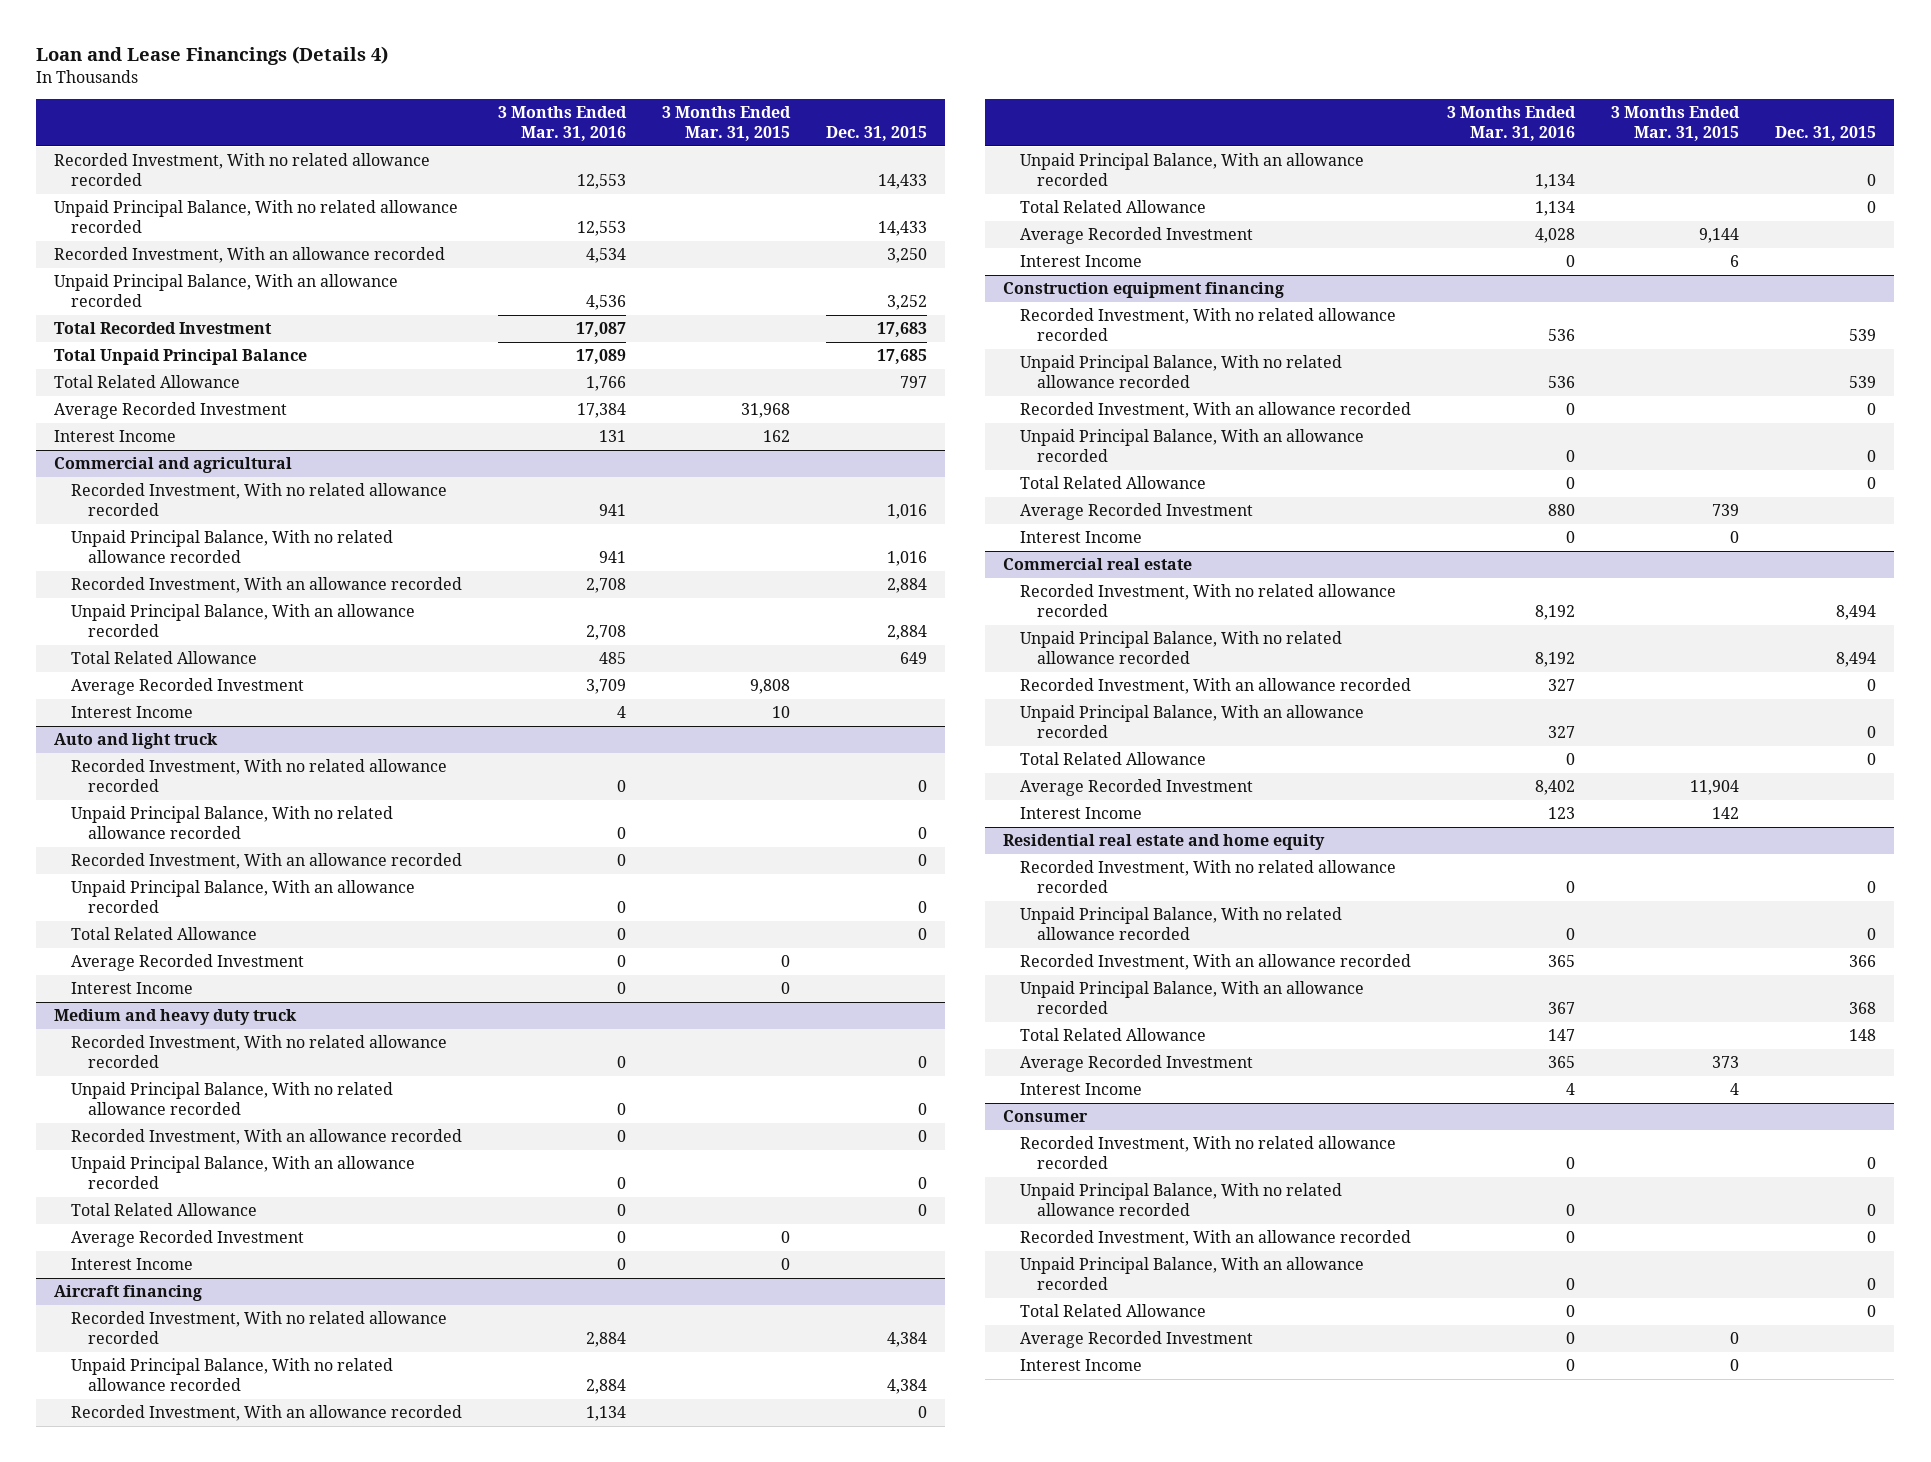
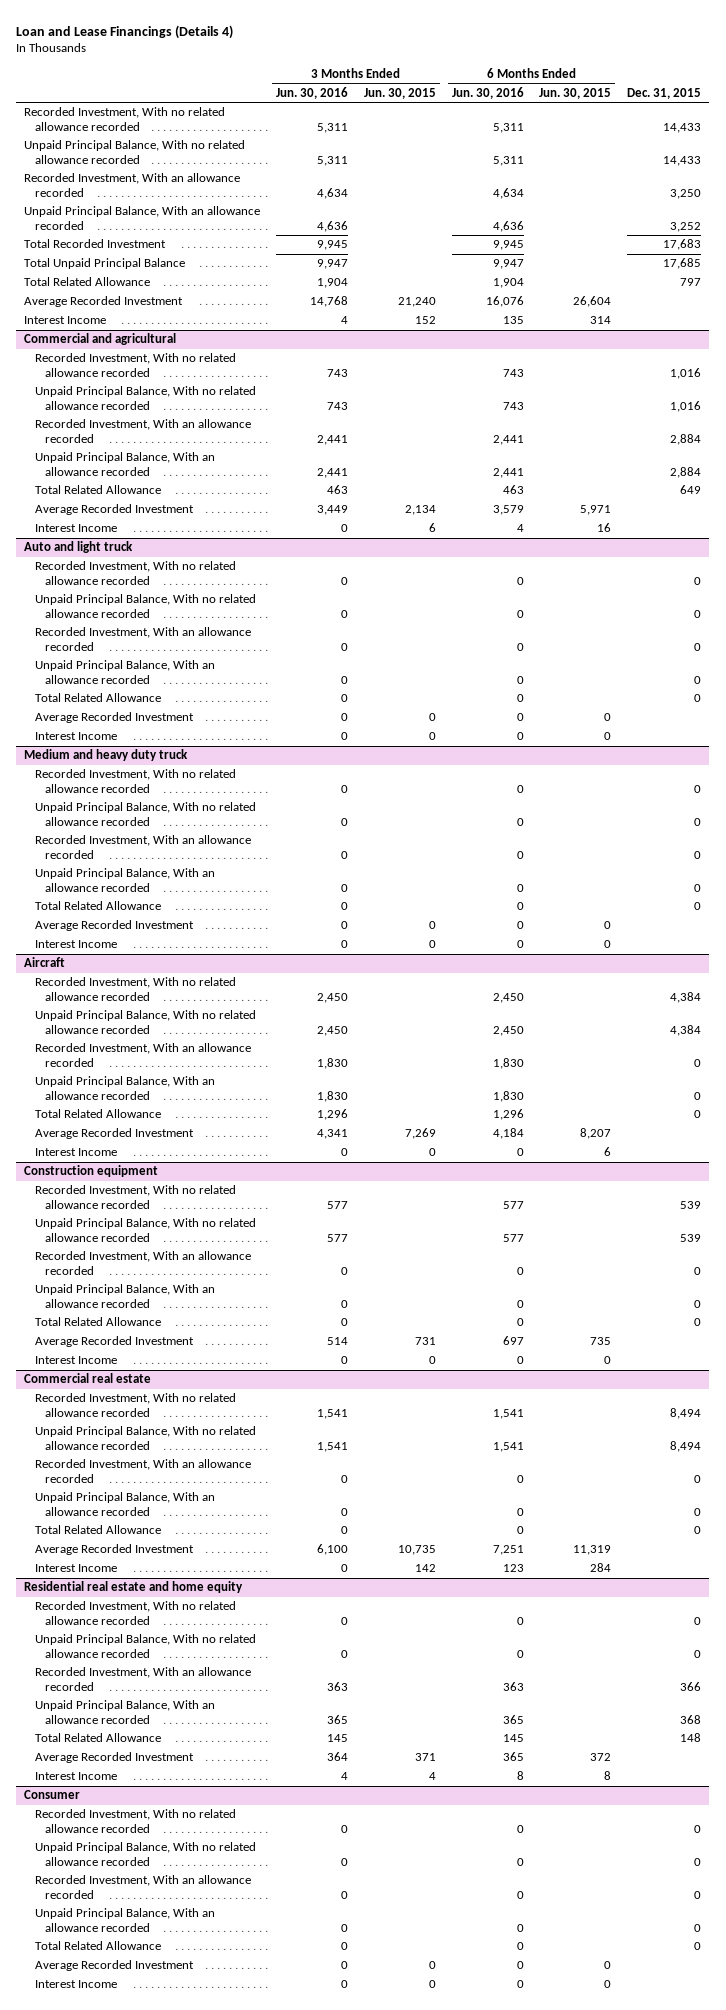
- | 3 Months Ended Mar. 31, 2016 | 3 Months Ended Mar. 31, 2015 | Dec. 31, 2015
+ | 3 Months Ended Jun. 30, 2016 | 3 Months Ended Jun. 30, 2015 | 6 Months Ended Jun. 30, 2016 | 6 Months Ended Jun. 30, 2015 | Dec. 31, 2015
- Aircraft financing
+ Aircraft
- Construction equipment financing
+ Construction equipment

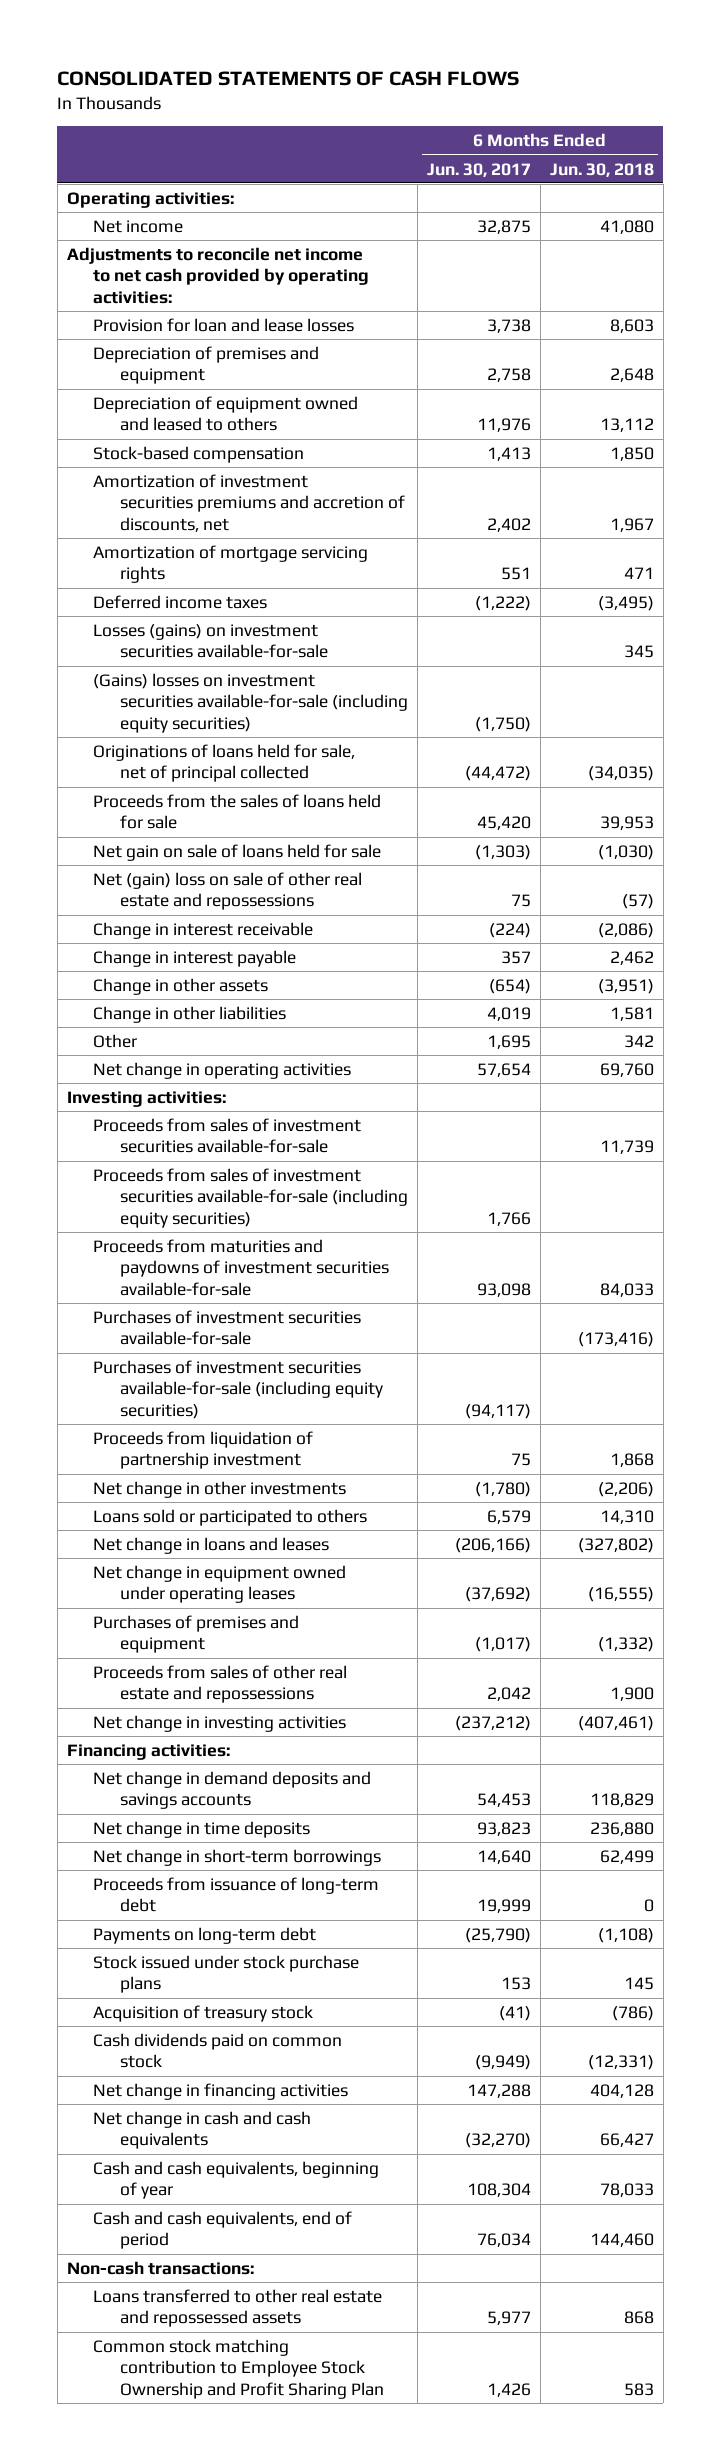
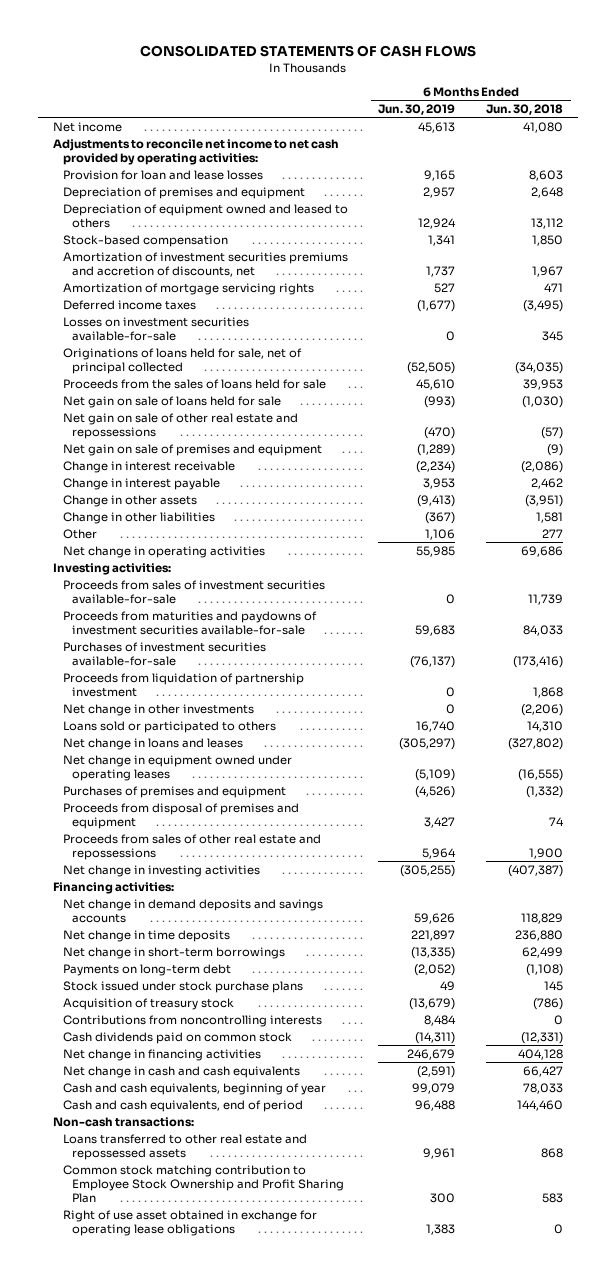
- | 6 Months Ended Jun. 30, 2017 | 6 Months Ended Jun. 30, 2018
+ | 6 Months Ended Jun. 30, 2019 | 6 Months Ended Jun. 30, 2018
- Operating activities:
- Losses (gains) on investment securities available-for-sale | | 345
- (Gains) losses on investment securities available-for-sale (including equity securities) | (1,750) |
+ Losses on investment securities available-for-sale | 0 | 345
- Net (gain) loss on sale of other real estate and repossessions | 75 | (57)
+ Net gain on sale of other real estate and repossessions | (470) | (57)
+ Net gain on sale of premises and equipment | (1,289) | (9)
- Other | 1,695 | 342
- Net change in operating activities | 57,654 | 69,760
+ Other | 1,106 | 277
+ Net change in operating activities | 55,985 | 69,686
- Proceeds from sales of investment securities available-for-sale (including equity securities) | 1,766 |
- Purchases of investment securities available-for-sale (including equity securities) | (94,117) |
+ Proceeds from disposal of premises and equipment | 3,427 | 74
- Net change in investing activities | (237,212) | (407,461)
+ Net change in investing activities | (305,255) | (407,387)
- Proceeds from issuance of long-term debt | 19,999 | 0
+ Contributions from noncontrolling interests | 8,484 | 0
+ Right of use asset obtained in exchange for operating lease obligations | 1,383 | 0

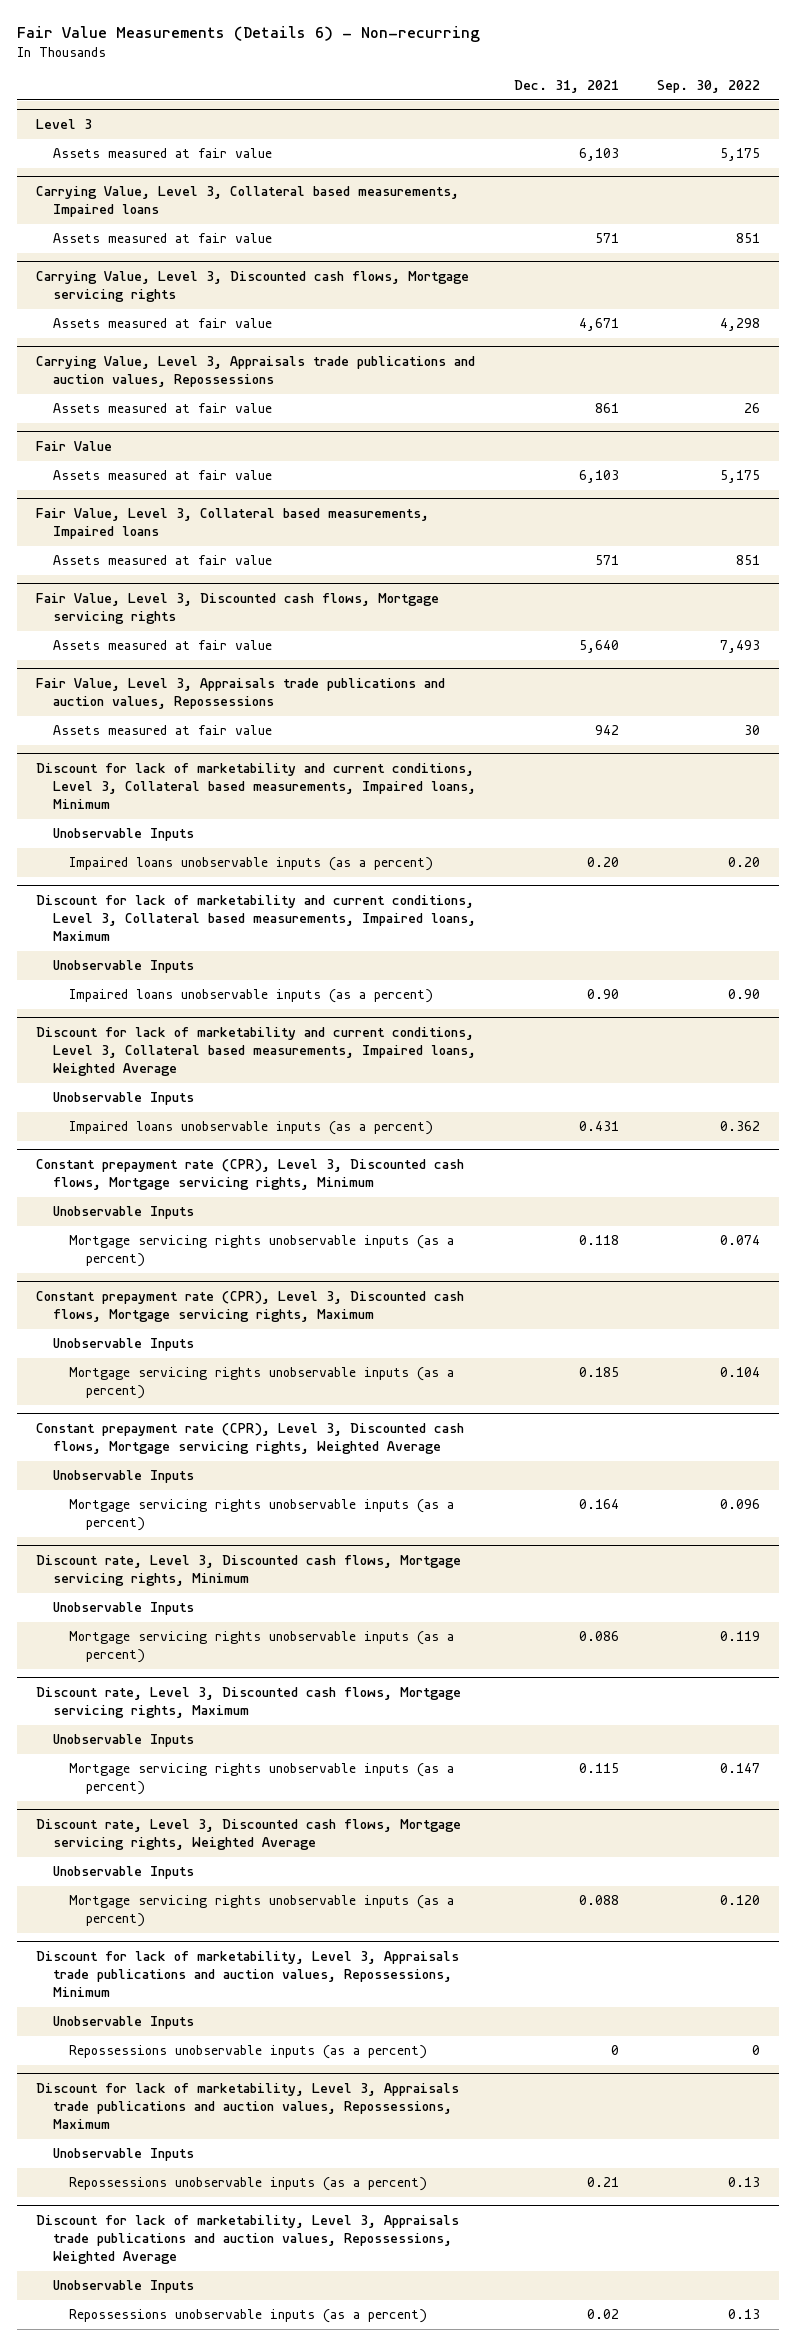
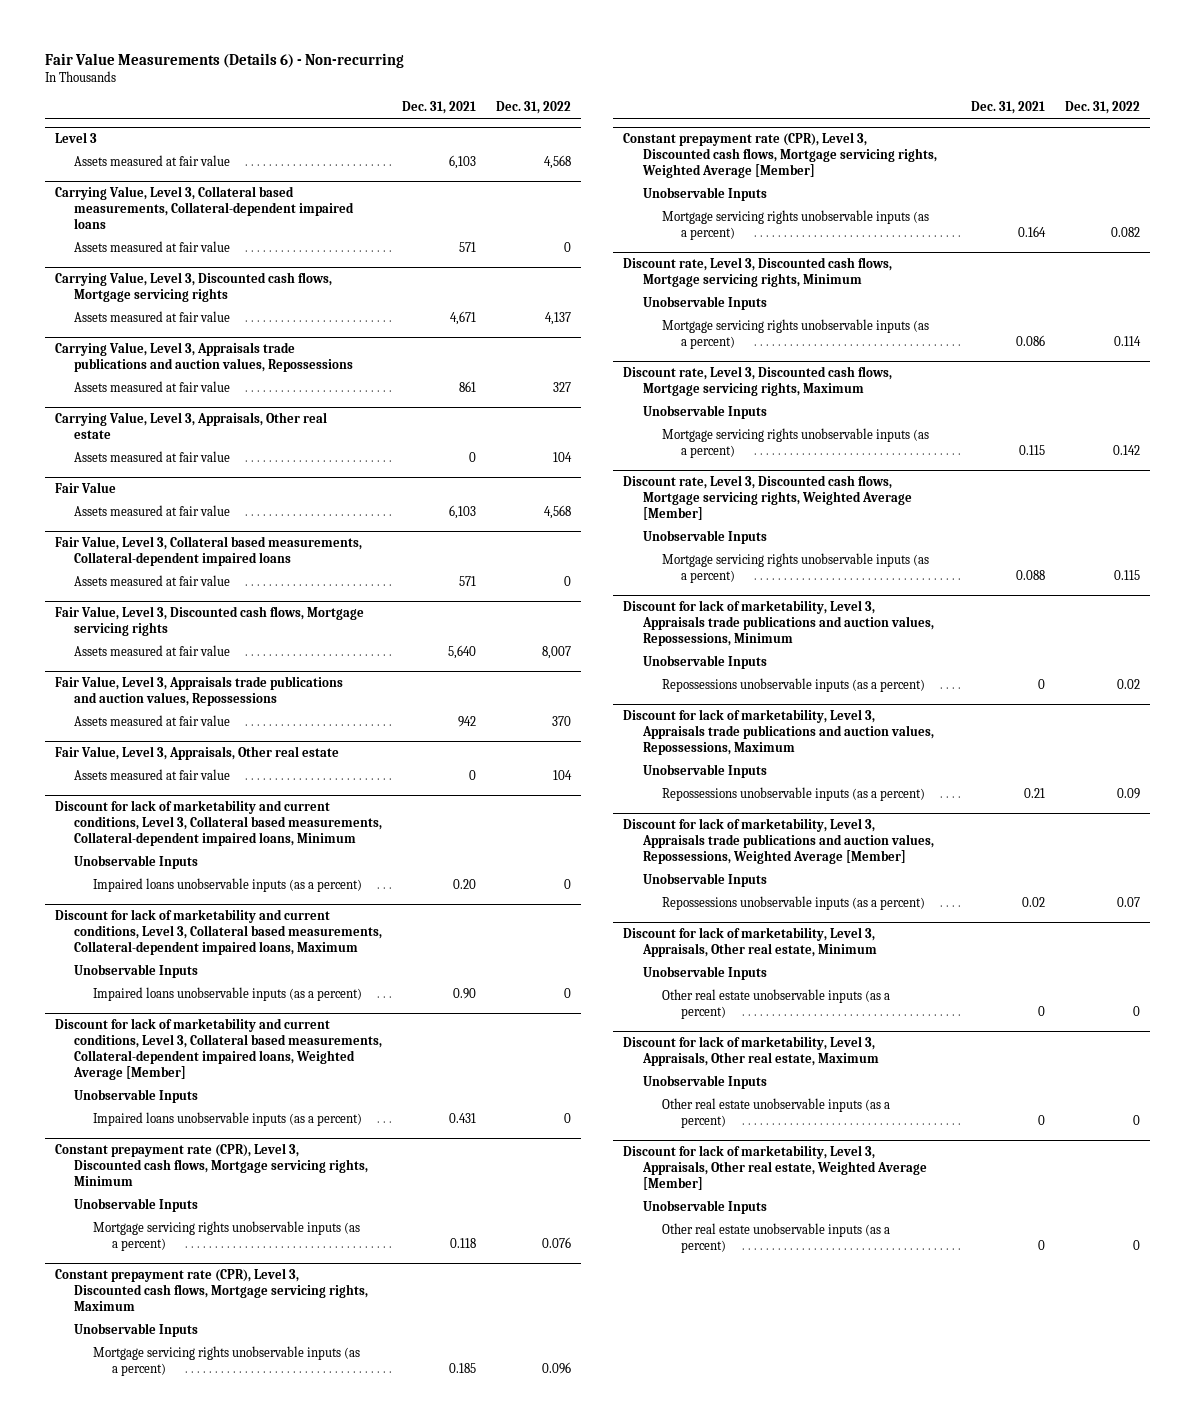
- | Dec. 31, 2021 | Sep. 30, 2022
+ | Dec. 31, 2021 | Dec. 31, 2022
- Carrying Value, Level 3, Collateral based measurements, Impaired loans
+ Carrying Value, Level 3, Collateral based measurements, Collateral-dependent impaired loans
+ Carrying Value, Level 3, Appraisals, Other real estate
+ Assets measured at fair value | 0 | 104
- Fair Value, Level 3, Collateral based measurements, Impaired loans
+ Fair Value, Level 3, Collateral based measurements, Collateral-dependent impaired loans
- Discount for lack of marketability and current conditions, Level 3, Collateral based measurements, Impaired loans, Minimum
+ Fair Value, Level 3, Appraisals, Other real estate
+ Assets measured at fair value | 0 | 104
+ Discount for lack of marketability and current conditions, Level 3, Collateral based measurements, Collateral-dependent impaired loans, Minimum
- Discount for lack of marketability and current conditions, Level 3, Collateral based measurements, Impaired loans, Maximum
+ Discount for lack of marketability and current conditions, Level 3, Collateral based measurements, Collateral-dependent impaired loans, Maximum
- Discount for lack of marketability and current conditions, Level 3, Collateral based measurements, Impaired loans, Weighted Average
+ Discount for lack of marketability and current conditions, Level 3, Collateral based measurements, Collateral-dependent impaired loans, Weighted Average [Member]
- Constant prepayment rate (CPR), Level 3, Discounted cash flows, Mortgage servicing rights, Weighted Average
+ Constant prepayment rate (CPR), Level 3, Discounted cash flows, Mortgage servicing rights, Weighted Average [Member]
- Discount rate, Level 3, Discounted cash flows, Mortgage servicing rights, Weighted Average
+ Discount rate, Level 3, Discounted cash flows, Mortgage servicing rights, Weighted Average [Member]
- Discount for lack of marketability, Level 3, Appraisals trade publications and auction values, Repossessions, Weighted Average
+ Discount for lack of marketability, Level 3, Appraisals trade publications and auction values, Repossessions, Weighted Average [Member]
+ Discount for lack of marketability, Level 3, Appraisals, Other real estate, Minimum
+ Unobservable Inputs
+ Other real estate unobservable inputs (as a percent) | 0 | 0
+ Discount for lack of marketability, Level 3, Appraisals, Other real estate, Maximum
+ Unobservable Inputs
+ Other real estate unobservable inputs (as a percent) | 0 | 0
+ Discount for lack of marketability, Level 3, Appraisals, Other real estate, Weighted Average [Member]
+ Unobservable Inputs
+ Other real estate unobservable inputs (as a percent) | 0 | 0

